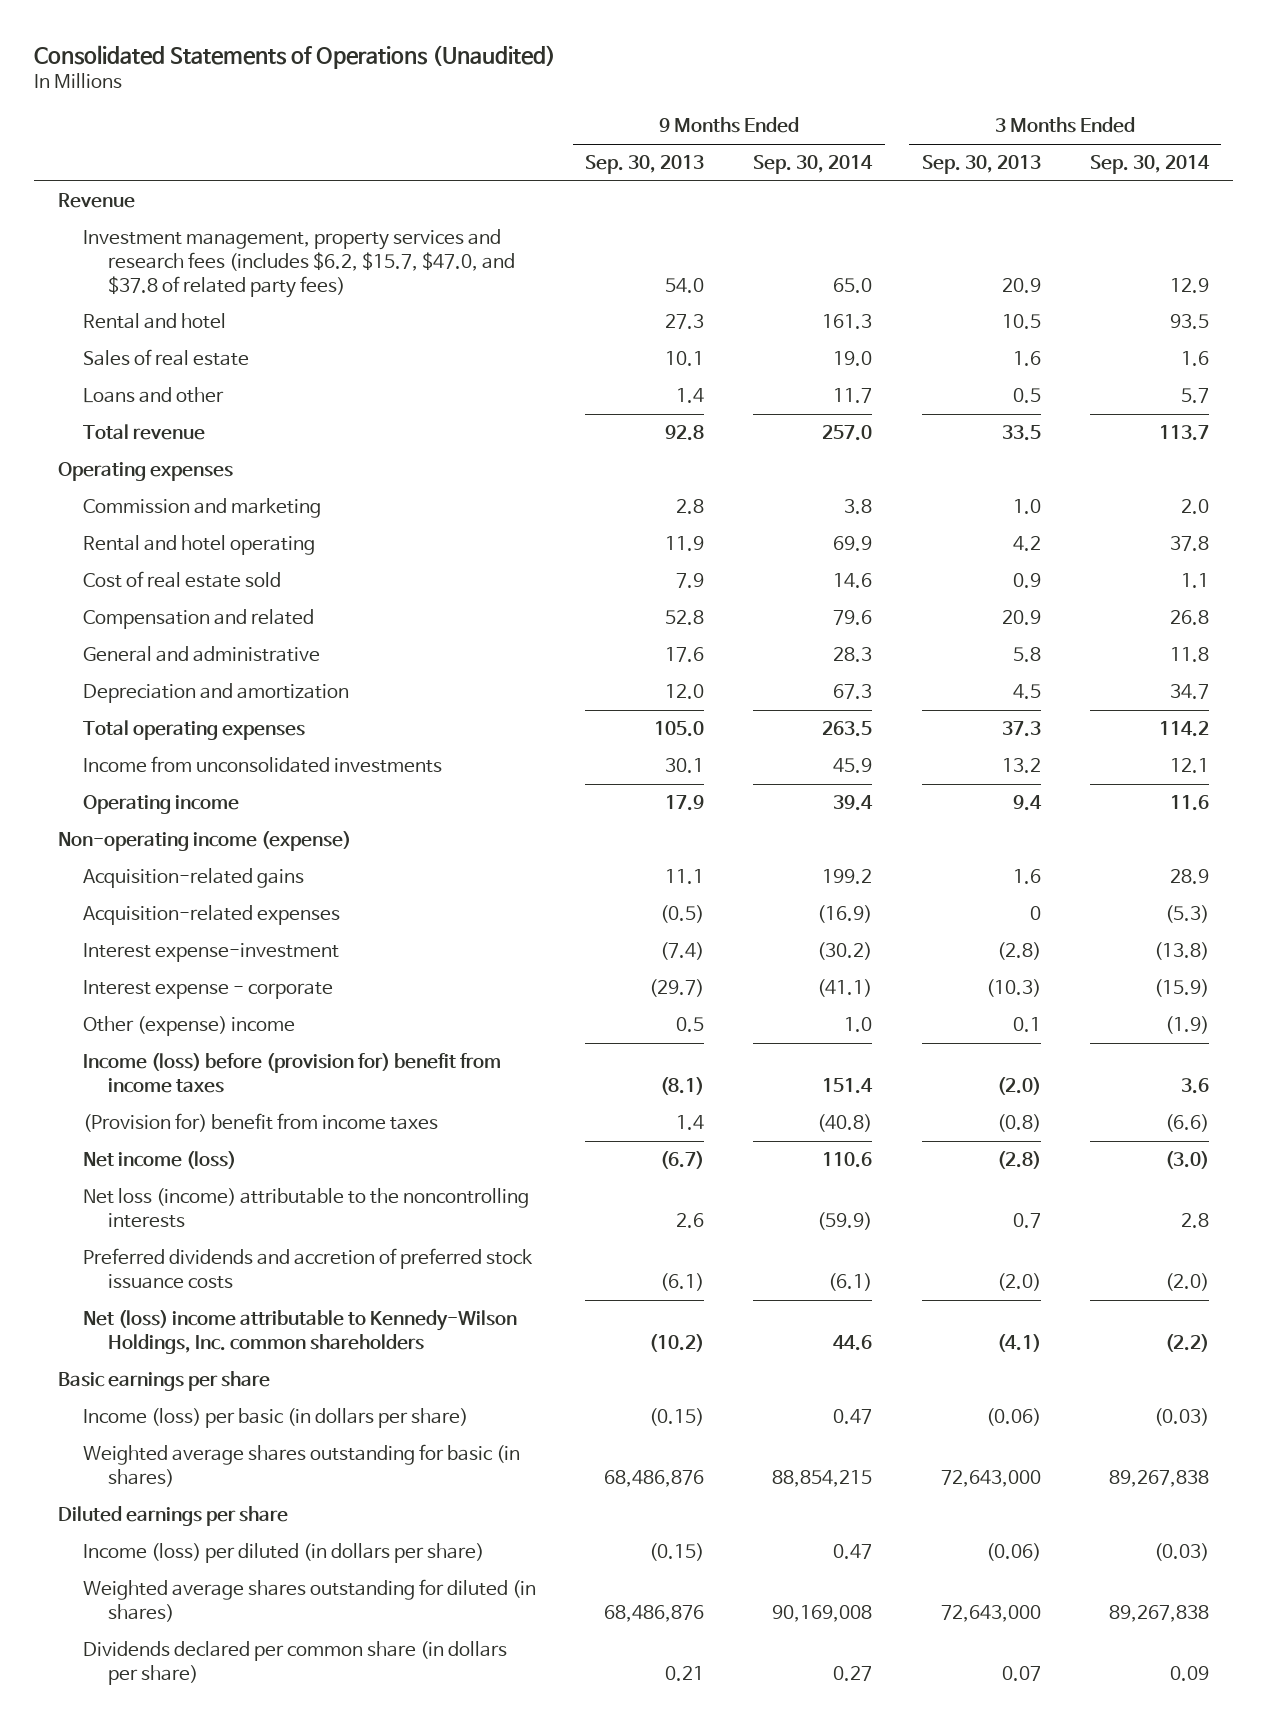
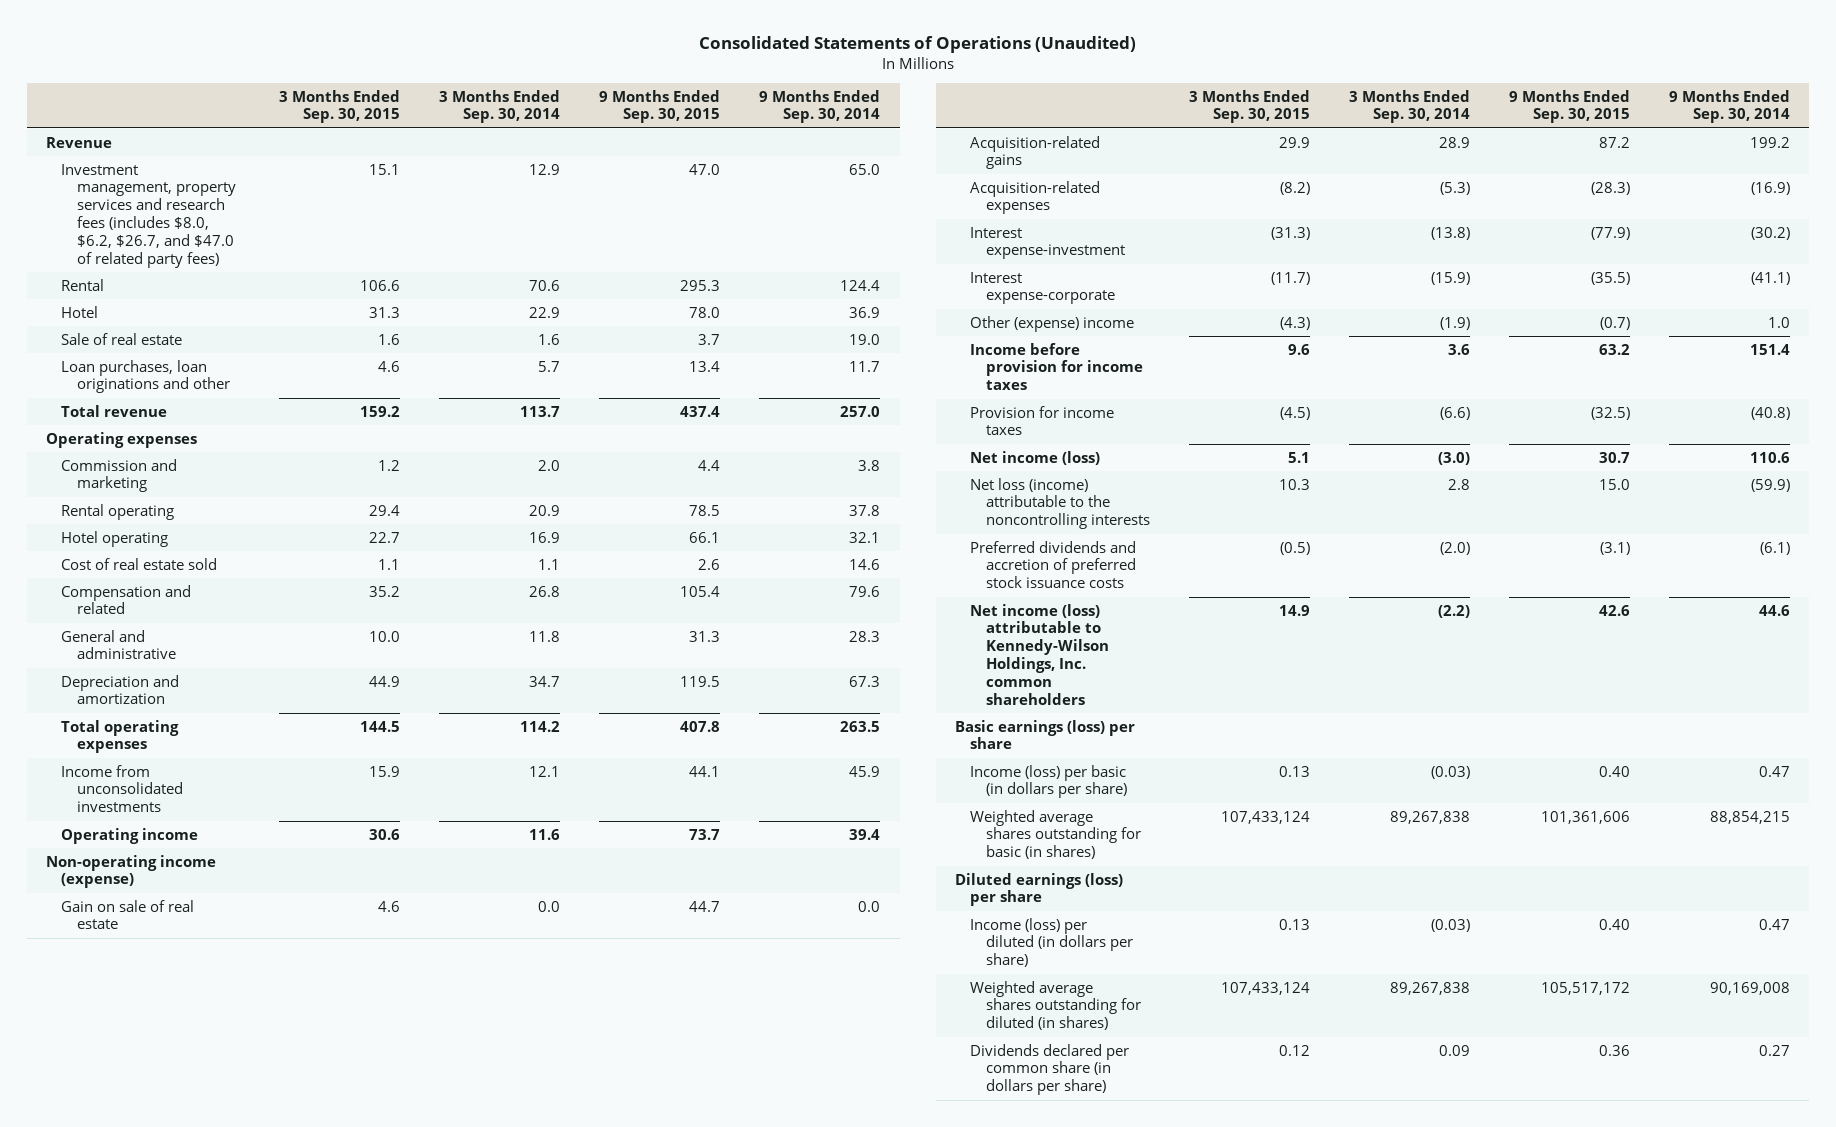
- | 9 Months Ended Sep. 30, 2013 | 9 Months Ended Sep. 30, 2014 | 3 Months Ended Sep. 30, 2013 | 3 Months Ended Sep. 30, 2014
+ | 3 Months Ended Sep. 30, 2015 | 3 Months Ended Sep. 30, 2014 | 9 Months Ended Sep. 30, 2015 | 9 Months Ended Sep. 30, 2014
- Investment management, property services and research fees (includes $6.2, $15.7, $47.0, and $37.8 of related party fees) | 54.0 | 65.0 | 20.9 | 12.9
- Rental and hotel | 27.3 | 161.3 | 10.5 | 93.5
- Sales of real estate | 10.1 | 19.0 | 1.6 | 1.6
- Loans and other | 1.4 | 11.7 | 0.5 | 5.7
+ Investment management, property services and research fees (includes $8.0, $6.2, $26.7, and $47.0 of related party fees) | 15.1 | 12.9 | 47.0 | 65.0
+ Rental | 106.6 | 70.6 | 295.3 | 124.4
+ Hotel | 31.3 | 22.9 | 78.0 | 36.9
+ Sale of real estate | 1.6 | 1.6 | 3.7 | 19.0
+ Loan purchases, loan originations and other | 4.6 | 5.7 | 13.4 | 11.7
- Rental and hotel operating | 11.9 | 69.9 | 4.2 | 37.8
+ Rental operating | 29.4 | 20.9 | 78.5 | 37.8
+ Hotel operating | 22.7 | 16.9 | 66.1 | 32.1
+ Gain on sale of real estate | 4.6 | 0.0 | 44.7 | 0.0
- Interest expense - corporate | (29.7) | (41.1) | (10.3) | (15.9)
+ Interest expense-corporate | (11.7) | (15.9) | (35.5) | (41.1)
- Income (loss) before (provision for) benefit from income taxes | (8.1) | 151.4 | (2.0) | 3.6
- (Provision for) benefit from income taxes | 1.4 | (40.8) | (0.8) | (6.6)
+ Income before provision for income taxes | 9.6 | 3.6 | 63.2 | 151.4
+ Provision for income taxes | (4.5) | (6.6) | (32.5) | (40.8)
- Net (loss) income attributable to Kennedy-Wilson Holdings, Inc. common shareholders | (10.2) | 44.6 | (4.1) | (2.2)
- Basic earnings per share
+ Net income (loss) attributable to Kennedy-Wilson Holdings, Inc. common shareholders | 14.9 | (2.2) | 42.6 | 44.6
+ Basic earnings (loss) per share
- Diluted earnings per share
+ Diluted earnings (loss) per share

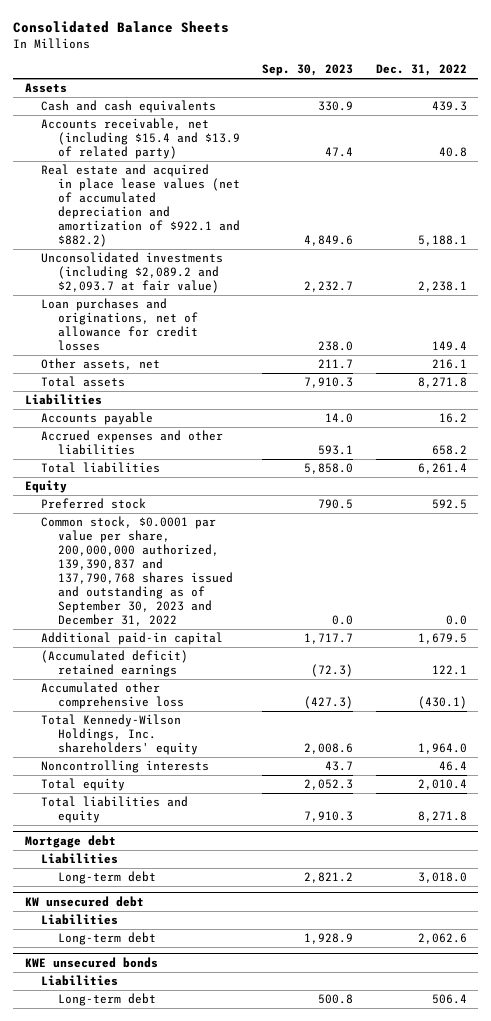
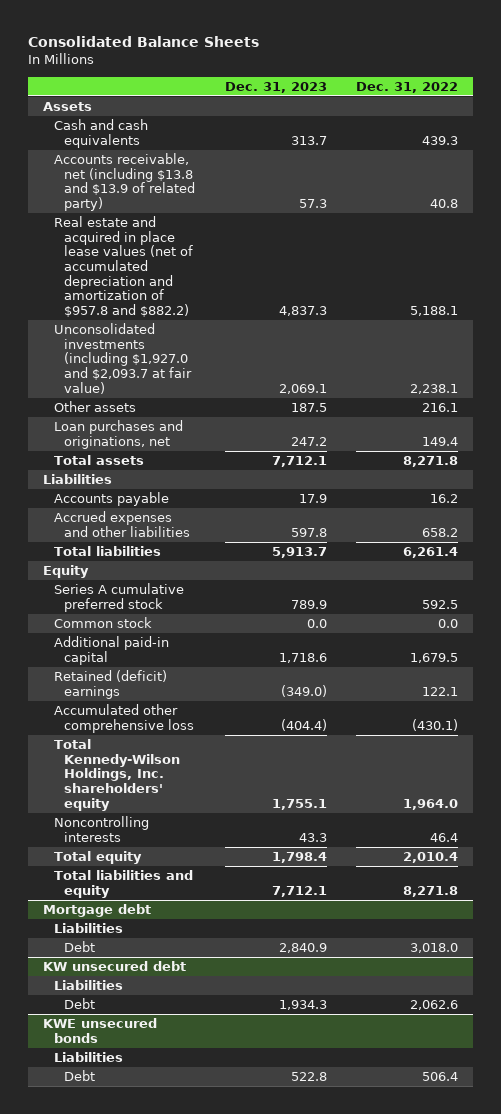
- | Sep. 30, 2023 | Dec. 31, 2022
+ | Dec. 31, 2023 | Dec. 31, 2022
- Accounts receivable, net (including $15.4 and $13.9 of related party) | 47.4 | 40.8
- Real estate and acquired in place lease values (net of accumulated depreciation and amortization of $922.1 and $882.2) | 4,849.6 | 5,188.1
- Unconsolidated investments (including $2,089.2 and $2,093.7 at fair value) | 2,232.7 | 2,238.1
- Loan purchases and originations, net of allowance for credit losses | 238.0 | 149.4
- Other assets, net | 211.7 | 216.1
+ Accounts receivable, net (including $13.8 and $13.9 of related party) | 57.3 | 40.8
+ Real estate and acquired in place lease values (net of accumulated depreciation and amortization of $957.8 and $882.2) | 4,837.3 | 5,188.1
+ Unconsolidated investments (including $1,927.0 and $2,093.7 at fair value) | 2,069.1 | 2,238.1
+ Other assets | 187.5 | 216.1
+ Loan purchases and originations, net | 247.2 | 149.4
- Preferred stock | 790.5 | 592.5
- Common stock, $0.0001 par value per share, 200,000,000 authorized, 139,390,837 and 137,790,768 shares issued and outstanding as of September 30, 2023 and December 31, 2022 | 0.0 | 0.0
+ Series A cumulative preferred stock | 789.9 | 592.5
+ Common stock | 0.0 | 0.0
- (Accumulated deficit) retained earnings | (72.3) | 122.1
+ Retained (deficit) earnings | (349.0) | 122.1
@ Mortgage debt
- Long-term debt | 2,821.2 | 3,018.0
+ Debt | 2,840.9 | 3,018.0
@ KW unsecured debt
- Long-term debt | 1,928.9 | 2,062.6
+ Debt | 1,934.3 | 2,062.6
@ KWE unsecured bonds
- Long-term debt | 500.8 | 506.4
+ Debt | 522.8 | 506.4

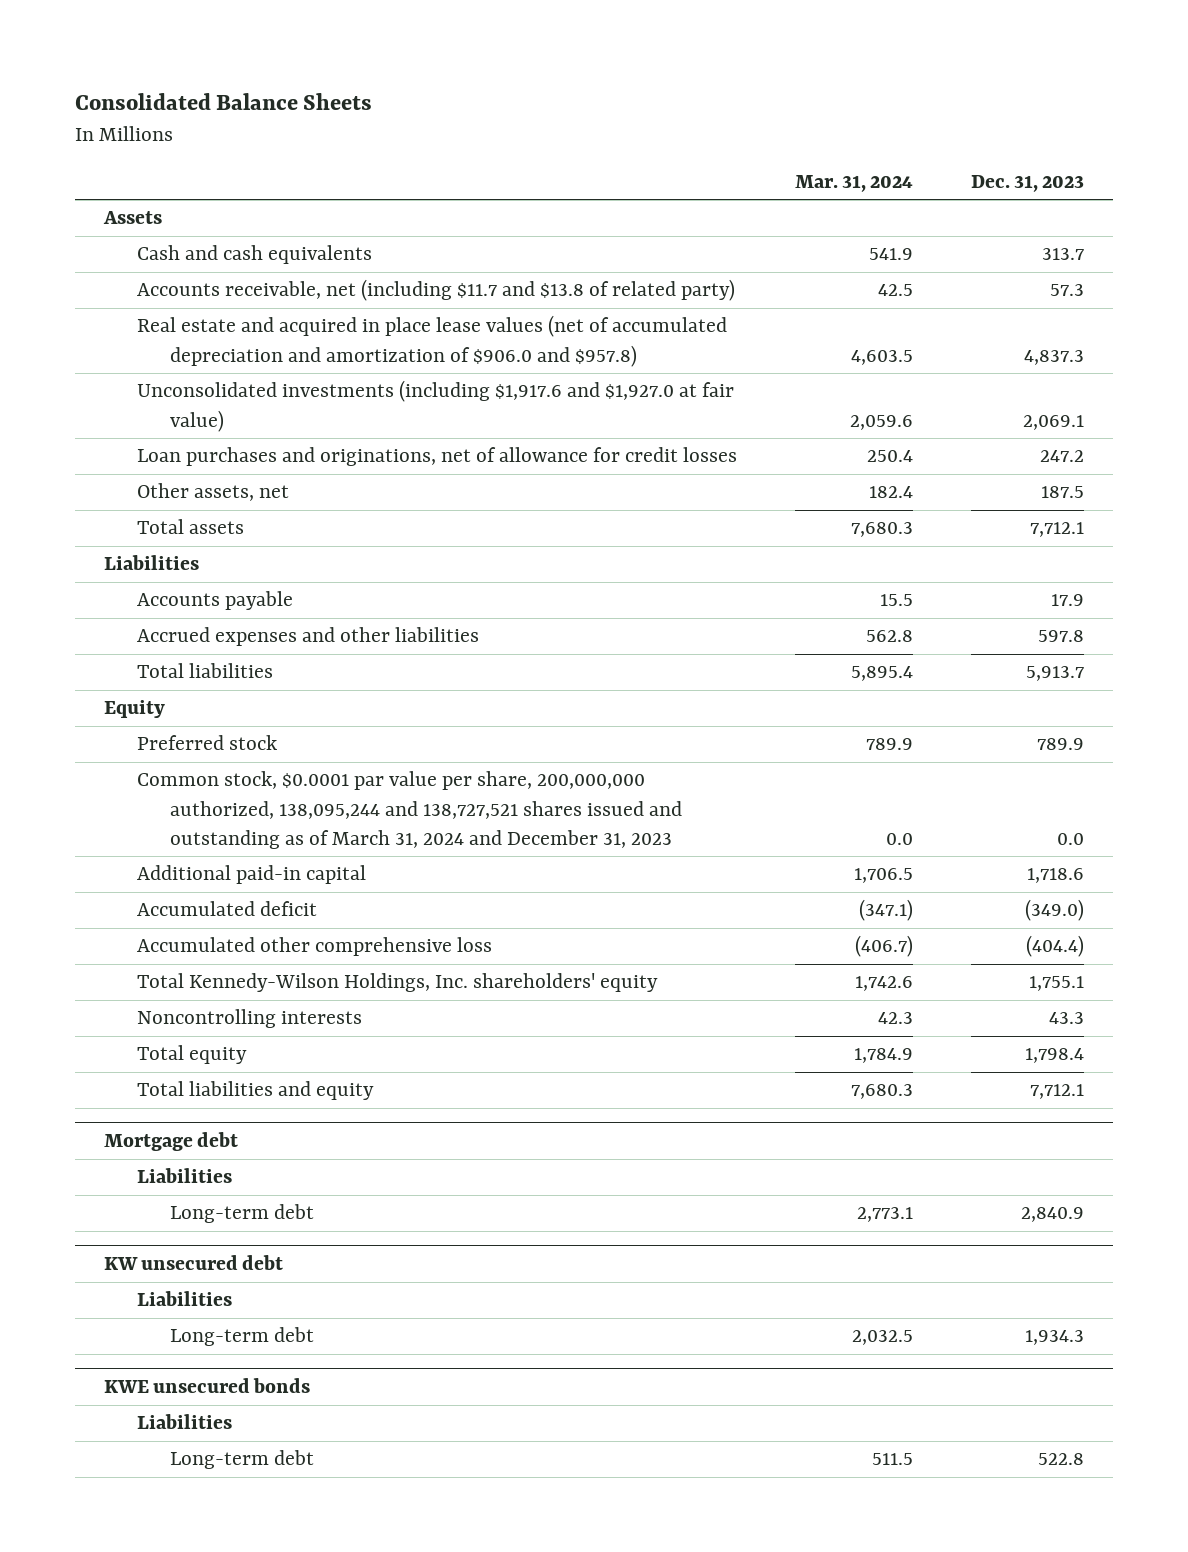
- | Dec. 31, 2023 | Dec. 31, 2022
+ | Mar. 31, 2024 | Dec. 31, 2023
- Accounts receivable, net (including $13.8 and $13.9 of related party) | 57.3 | 40.8
- Real estate and acquired in place lease values (net of accumulated depreciation and amortization of $957.8 and $882.2) | 4,837.3 | 5,188.1
- Unconsolidated investments (including $1,927.0 and $2,093.7 at fair value) | 2,069.1 | 2,238.1
- Other assets | 187.5 | 216.1
- Loan purchases and originations, net | 247.2 | 149.4
+ Accounts receivable, net (including $11.7 and $13.8 of related party) | 42.5 | 57.3
+ Real estate and acquired in place lease values (net of accumulated depreciation and amortization of $906.0 and $957.8) | 4,603.5 | 4,837.3
+ Unconsolidated investments (including $1,917.6 and $1,927.0 at fair value) | 2,059.6 | 2,069.1
+ Loan purchases and originations, net of allowance for credit losses | 250.4 | 247.2
+ Other assets, net | 182.4 | 187.5
- Series A cumulative preferred stock | 789.9 | 592.5
- Common stock | 0.0 | 0.0
+ Preferred stock | 789.9 | 789.9
+ Common stock, $0.0001 par value per share, 200,000,000 authorized, 138,095,244 and 138,727,521 shares issued and outstanding as of March 31, 2024 and December 31, 2023 | 0.0 | 0.0
- Retained (deficit) earnings | (349.0) | 122.1
+ Accumulated deficit | (347.1) | (349.0)
@ Mortgage debt
- Debt | 2,840.9 | 3,018.0
+ Long-term debt | 2,773.1 | 2,840.9
@ KW unsecured debt
- Debt | 1,934.3 | 2,062.6
+ Long-term debt | 2,032.5 | 1,934.3
@ KWE unsecured bonds
- Debt | 522.8 | 506.4
+ Long-term debt | 511.5 | 522.8

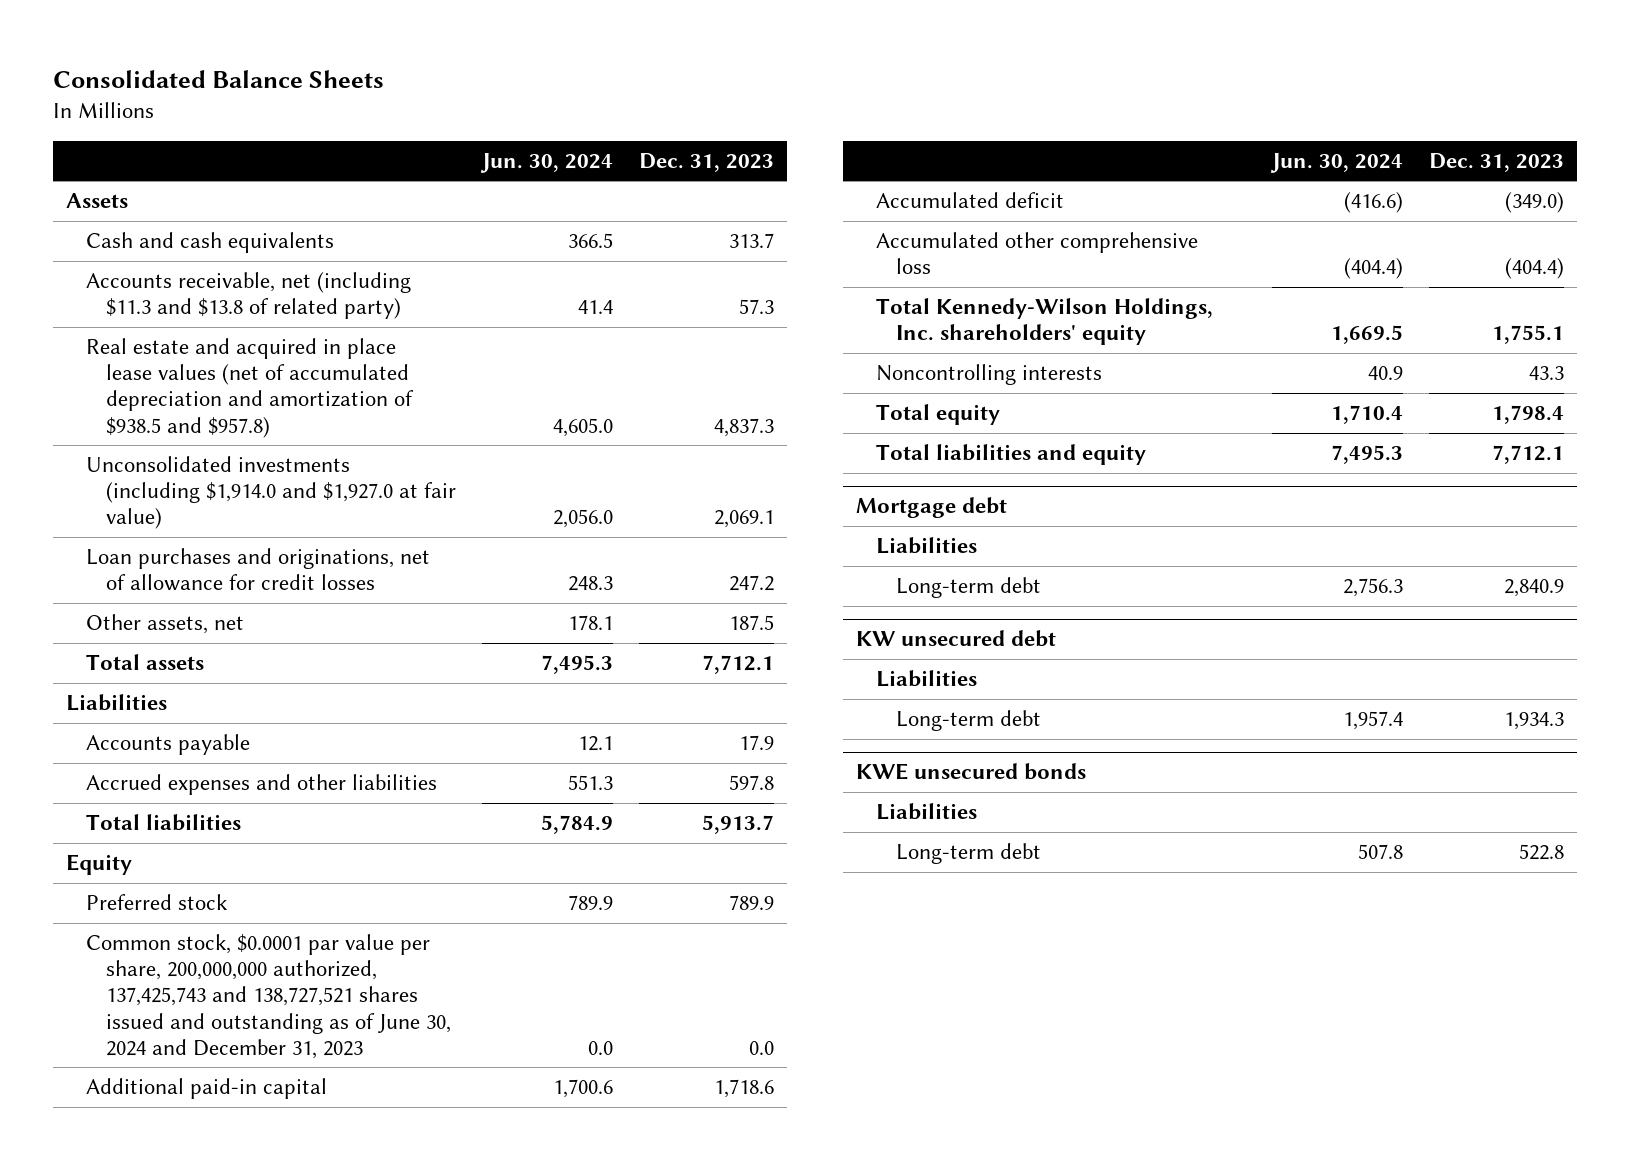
- | Mar. 31, 2024 | Dec. 31, 2023
+ | Jun. 30, 2024 | Dec. 31, 2023
- Accounts receivable, net (including $11.7 and $13.8 of related party) | 42.5 | 57.3
- Real estate and acquired in place lease values (net of accumulated depreciation and amortization of $906.0 and $957.8) | 4,603.5 | 4,837.3
- Unconsolidated investments (including $1,917.6 and $1,927.0 at fair value) | 2,059.6 | 2,069.1
+ Accounts receivable, net (including $11.3 and $13.8 of related party) | 41.4 | 57.3
+ Real estate and acquired in place lease values (net of accumulated depreciation and amortization of $938.5 and $957.8) | 4,605.0 | 4,837.3
+ Unconsolidated investments (including $1,914.0 and $1,927.0 at fair value) | 2,056.0 | 2,069.1
- Common stock, $0.0001 par value per share, 200,000,000 authorized, 138,095,244 and 138,727,521 shares issued and outstanding as of March 31, 2024 and December 31, 2023 | 0.0 | 0.0
+ Common stock, $0.0001 par value per share, 200,000,000 authorized, 137,425,743 and 138,727,521 shares issued and outstanding as of June 30, 2024 and December 31, 2023 | 0.0 | 0.0

